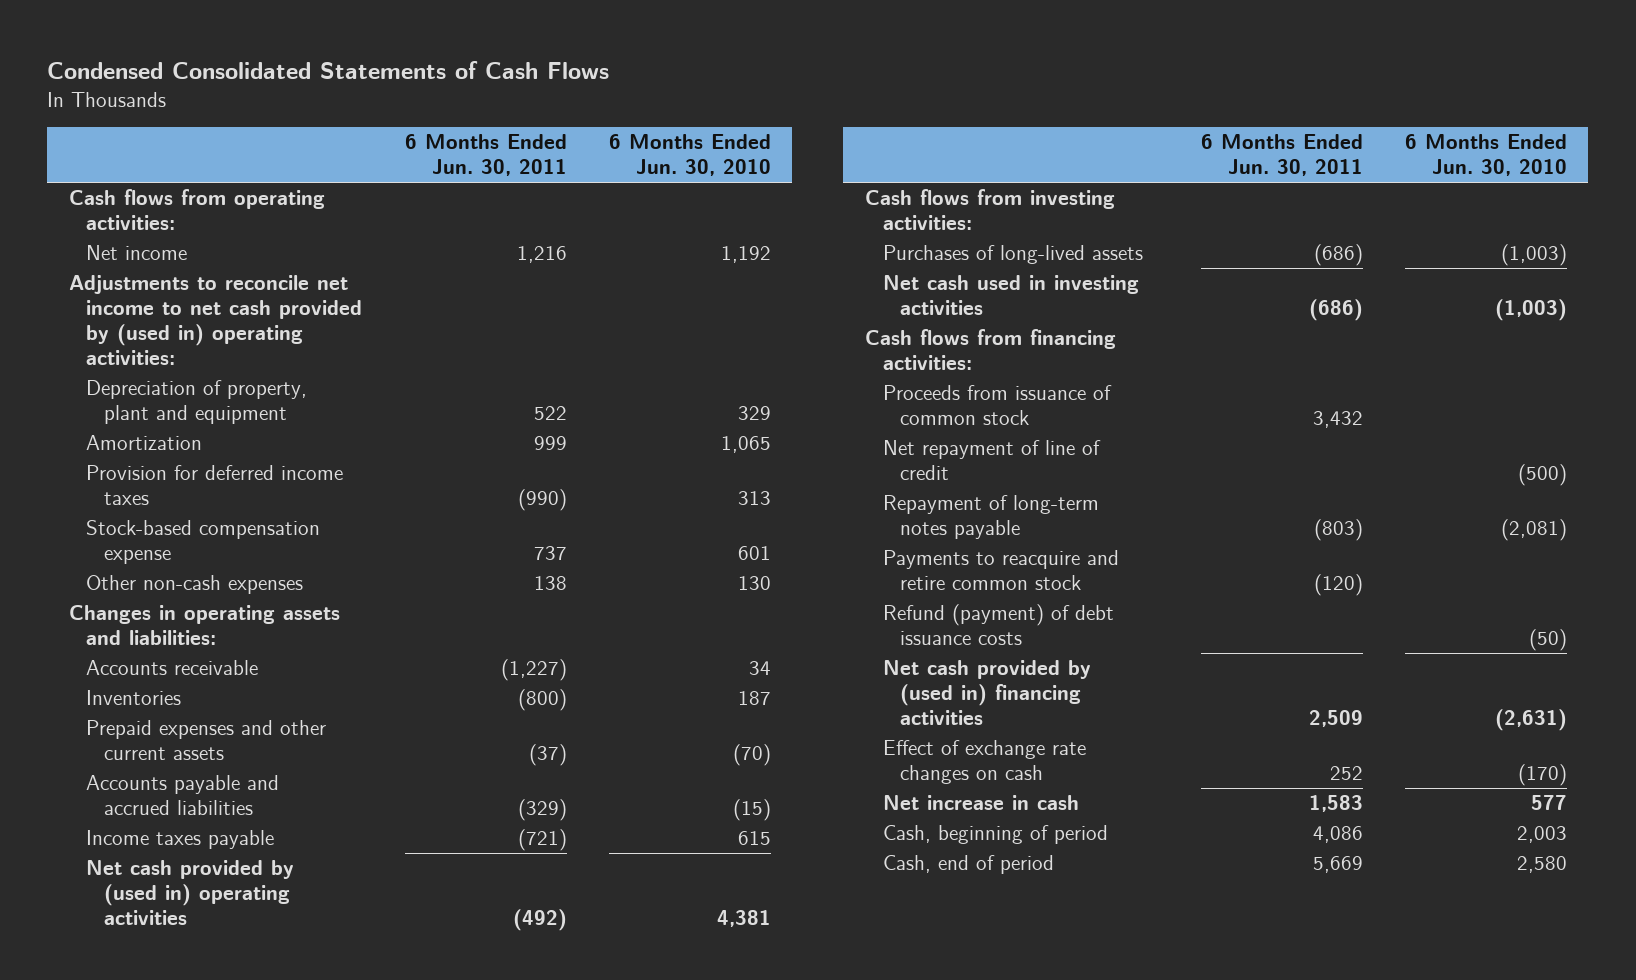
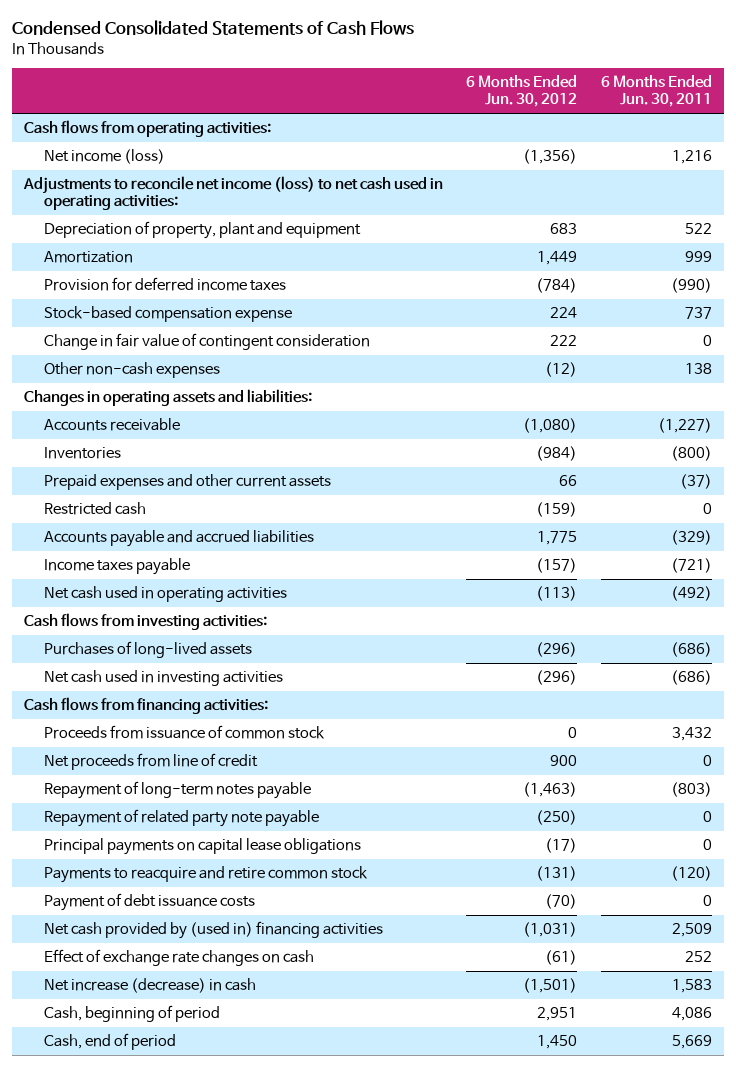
- | 6 Months Ended Jun. 30, 2011 | 6 Months Ended Jun. 30, 2010
+ | 6 Months Ended Jun. 30, 2012 | 6 Months Ended Jun. 30, 2011
- Net income | 1,216 | 1,192
- Adjustments to reconcile net income to net cash provided by (used in) operating activities:
+ Net income (loss) | (1,356) | 1,216
+ Adjustments to reconcile net income (loss) to net cash used in operating activities:
+ Change in fair value of contingent consideration | 222 | 0
+ Restricted cash | (159) | 0
- Net cash provided by (used in) operating activities | (492) | 4,381
+ Net cash used in operating activities | (113) | (492)
- Net repayment of line of credit | | (500)
+ Net proceeds from line of credit | 900 | 0
+ Repayment of related party note payable | (250) | 0
+ Principal payments on capital lease obligations | (17) | 0
- Refund (payment) of debt issuance costs | | (50)
+ Payment of debt issuance costs | (70) | 0
- Net increase in cash | 1,583 | 577
+ Net increase (decrease) in cash | (1,501) | 1,583

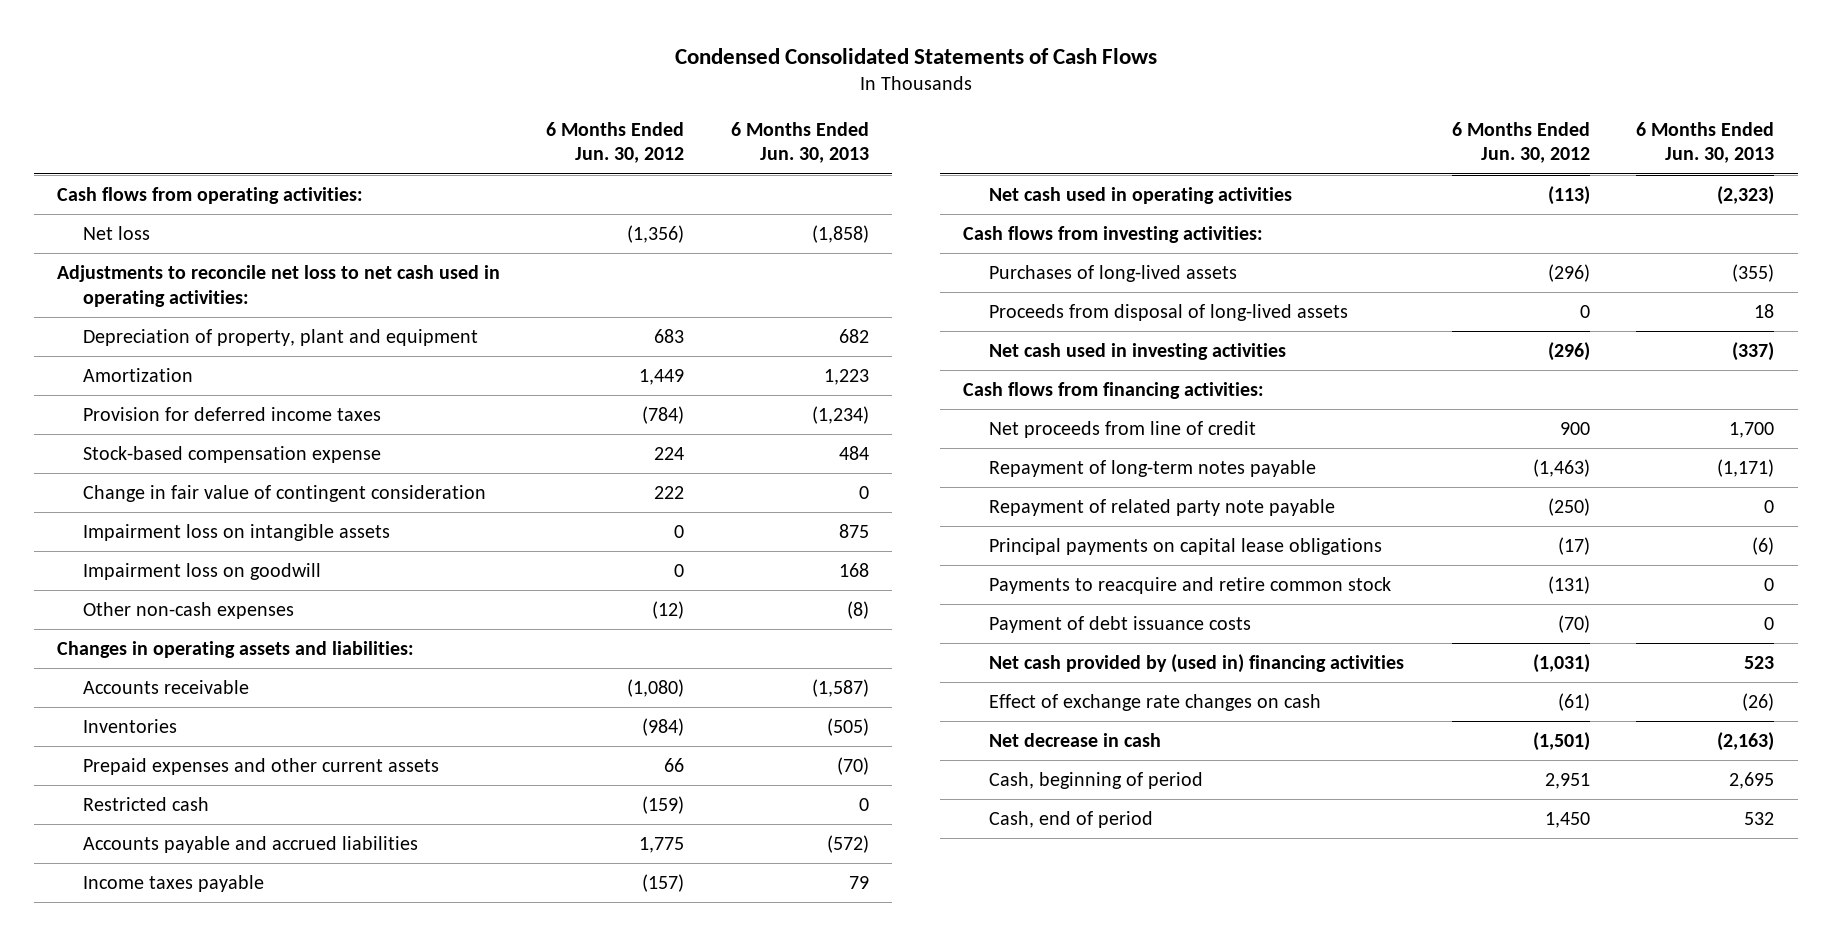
- | 6 Months Ended Jun. 30, 2012 | 6 Months Ended Jun. 30, 2011
+ | 6 Months Ended Jun. 30, 2012 | 6 Months Ended Jun. 30, 2013
- Net income (loss) | (1,356) | 1,216
- Adjustments to reconcile net income (loss) to net cash used in operating activities:
+ Net loss | (1,356) | (1,858)
+ Adjustments to reconcile net loss to net cash used in operating activities:
+ Impairment loss on intangible assets | 0 | 875
+ Impairment loss on goodwill | 0 | 168
+ Proceeds from disposal of long-lived assets | 0 | 18
- Proceeds from issuance of common stock | 0 | 3,432
- Net increase (decrease) in cash | (1,501) | 1,583
+ Net decrease in cash | (1,501) | (2,163)

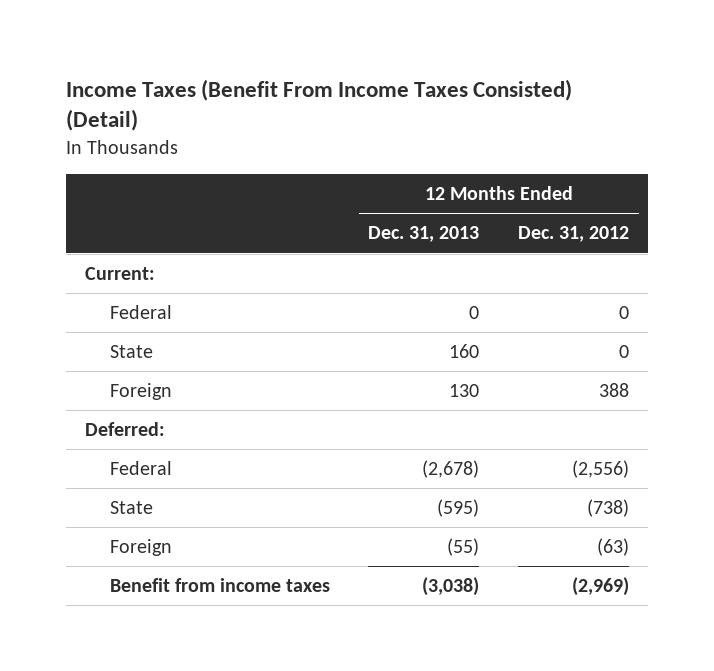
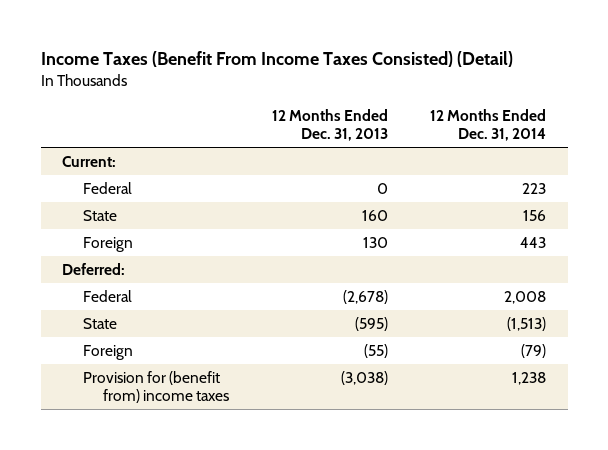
- | 12 Months Ended Dec. 31, 2013 | 12 Months Ended Dec. 31, 2012
+ | 12 Months Ended Dec. 31, 2013 | 12 Months Ended Dec. 31, 2014
- Benefit from income taxes | (3,038) | (2,969)
+ Provision for (benefit from) income taxes | (3,038) | 1,238

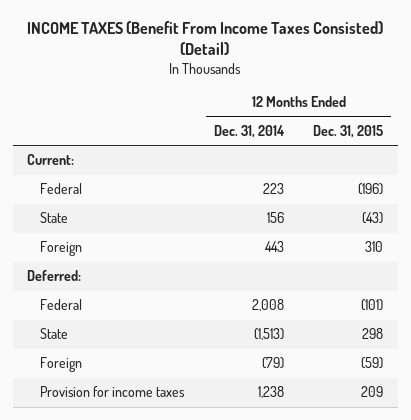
- Income Taxes (Benefit From Income Taxes Consisted) (Detail)
+ INCOME TAXES (Benefit From Income Taxes Consisted) (Detail)
- | 12 Months Ended Dec. 31, 2013 | 12 Months Ended Dec. 31, 2014
+ | 12 Months Ended Dec. 31, 2014 | 12 Months Ended Dec. 31, 2015
- Provision for (benefit from) income taxes | (3,038) | 1,238
+ Provision for income taxes | 1,238 | 209

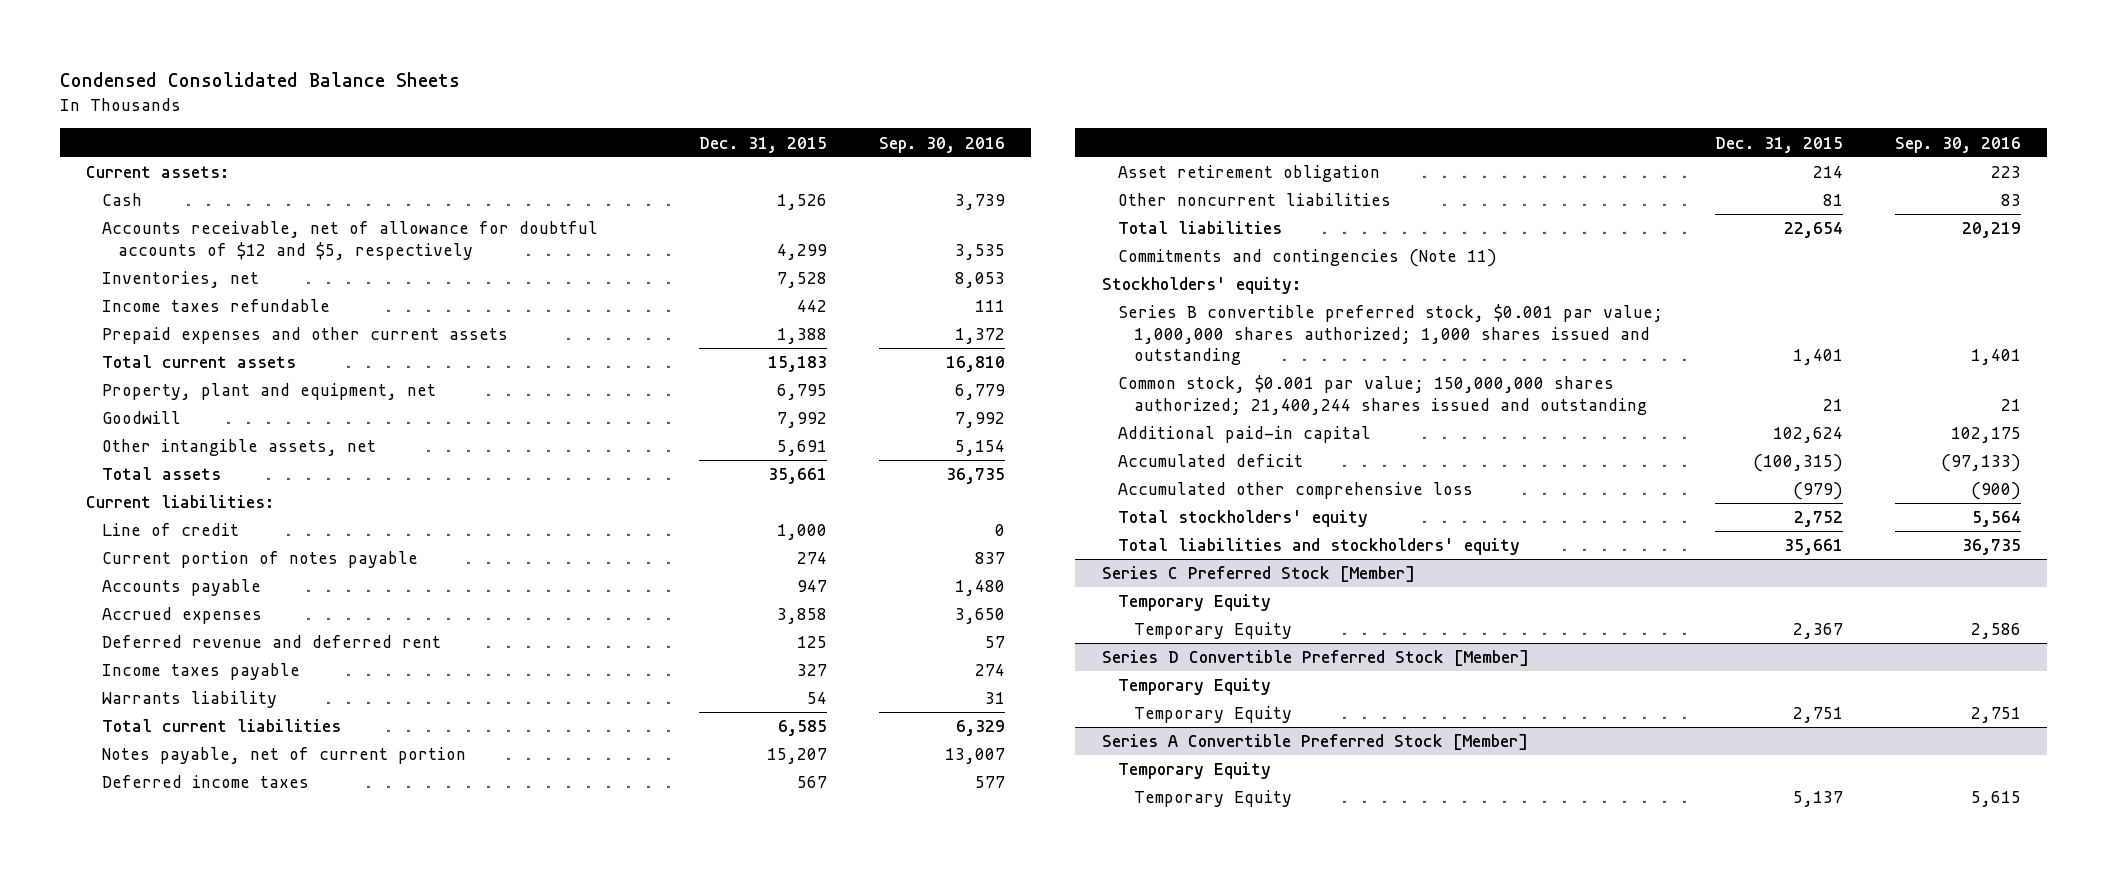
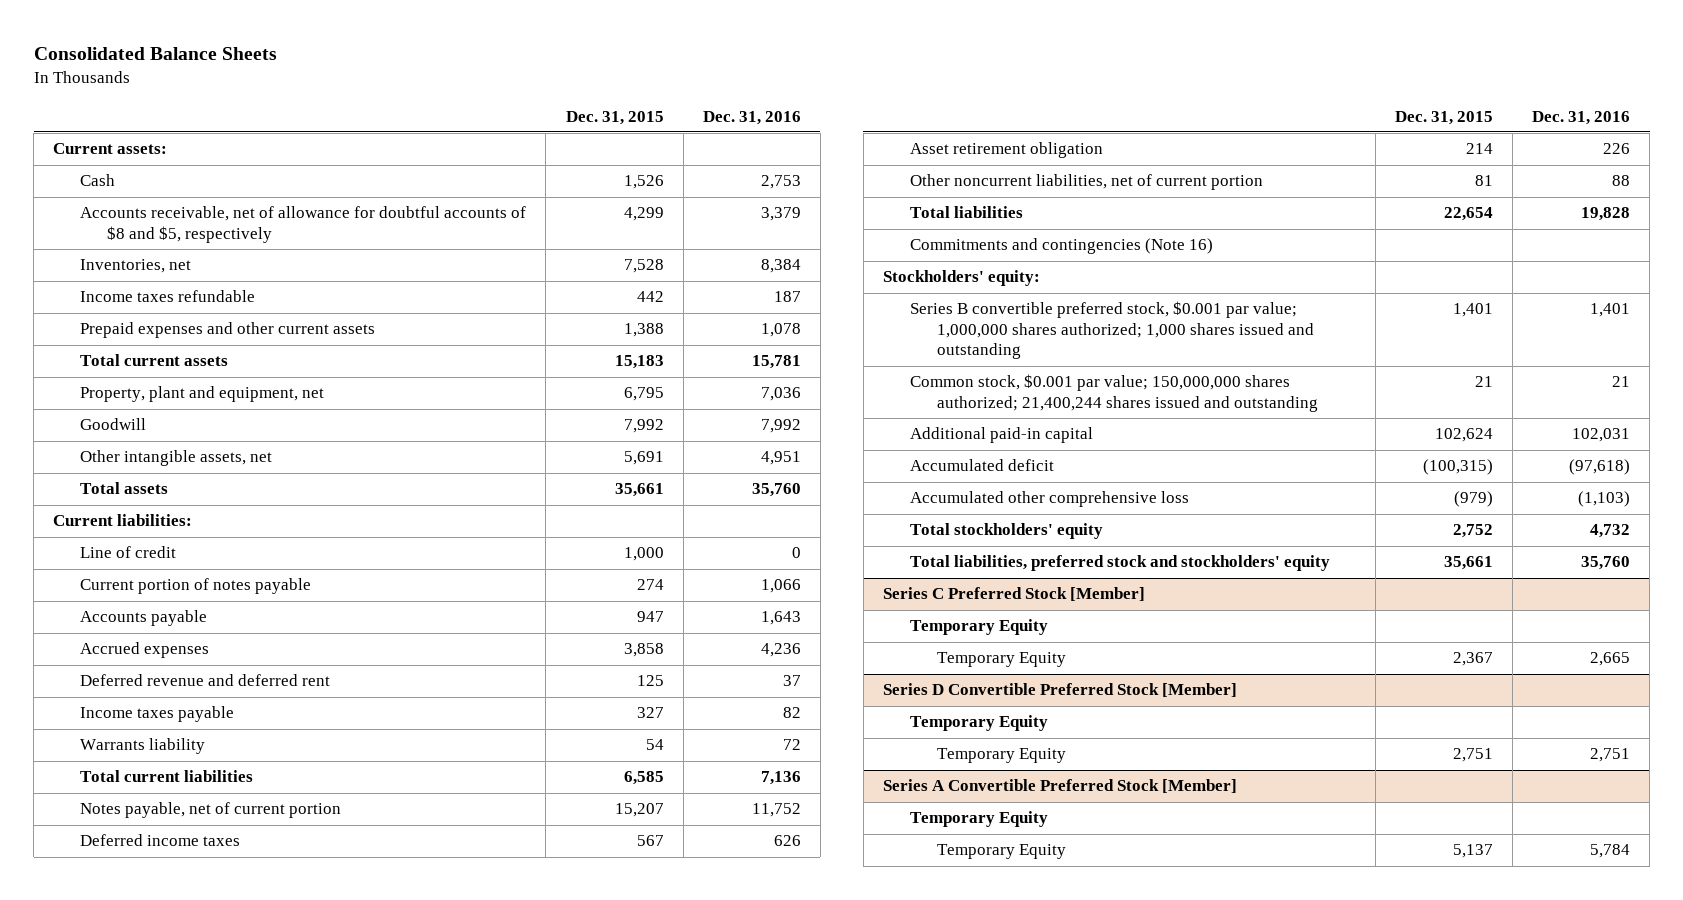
- Condensed Consolidated Balance Sheets
+ Consolidated Balance Sheets
- | Dec. 31, 2015 | Sep. 30, 2016
+ | Dec. 31, 2015 | Dec. 31, 2016
- Accounts receivable, net of allowance for doubtful accounts of $12 and $5, respectively | 4,299 | 3,535
+ Accounts receivable, net of allowance for doubtful accounts of $8 and $5, respectively | 4,299 | 3,379
- Other noncurrent liabilities | 81 | 83
+ Other noncurrent liabilities, net of current portion | 81 | 88
- Commitments and contingencies (Note 11)
+ Commitments and contingencies (Note 16)
- Total liabilities and stockholders' equity | 35,661 | 36,735
+ Total liabilities, preferred stock and stockholders' equity | 35,661 | 35,760

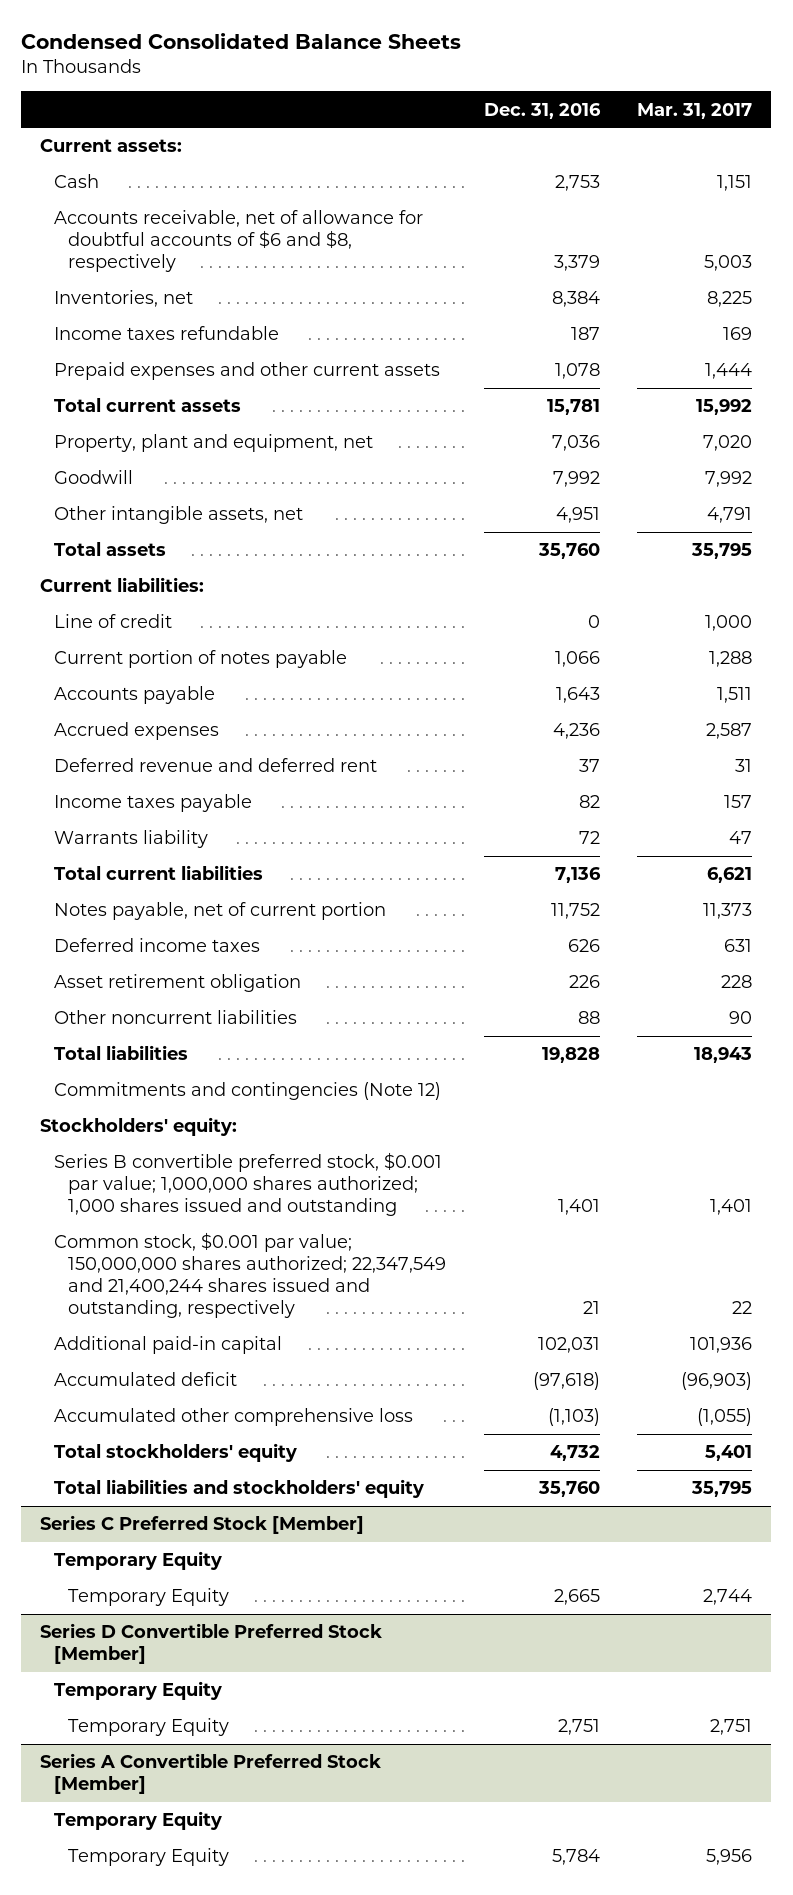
- Consolidated Balance Sheets
+ Condensed Consolidated Balance Sheets
- | Dec. 31, 2015 | Dec. 31, 2016
+ | Dec. 31, 2016 | Mar. 31, 2017
- Accounts receivable, net of allowance for doubtful accounts of $8 and $5, respectively | 4,299 | 3,379
+ Accounts receivable, net of allowance for doubtful accounts of $6 and $8, respectively | 3,379 | 5,003
- Other noncurrent liabilities, net of current portion | 81 | 88
+ Other noncurrent liabilities | 88 | 90
- Commitments and contingencies (Note 16)
+ Commitments and contingencies (Note 12)
- Common stock, $0.001 par value; 150,000,000 shares authorized; 21,400,244 shares issued and outstanding | 21 | 21
+ Common stock, $0.001 par value; 150,000,000 shares authorized; 22,347,549 and 21,400,244 shares issued and outstanding, respectively | 21 | 22
- Total liabilities, preferred stock and stockholders' equity | 35,661 | 35,760
+ Total liabilities and stockholders' equity | 35,760 | 35,795

